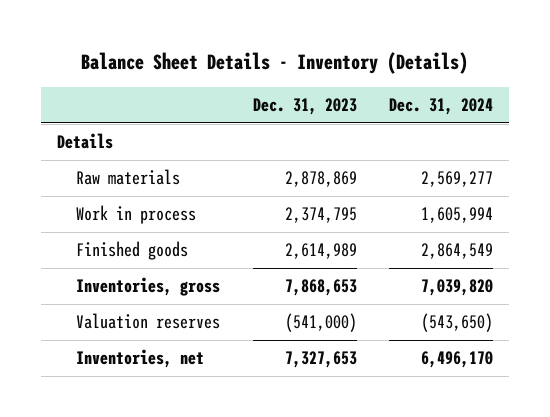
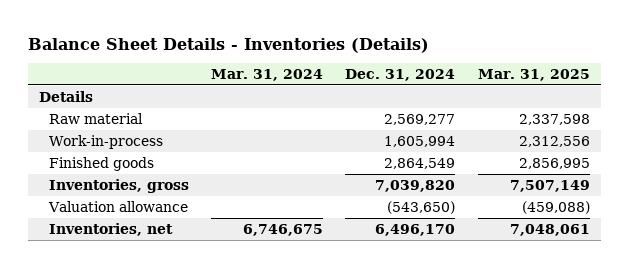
- Balance Sheet Details - Inventory (Details)
+ Balance Sheet Details - Inventories (Details)
- | Dec. 31, 2023 | Dec. 31, 2024
+ | Mar. 31, 2024 | Dec. 31, 2024 | Mar. 31, 2025
- Raw materials | 2,878,869 | 2,569,277
- Work in process | 2,374,795 | 1,605,994
+ Raw material | | 2,569,277 | 2,337,598
+ Work-in-process | | 1,605,994 | 2,312,556
- Valuation reserves | (541,000) | (543,650)
+ Valuation allowance | | (543,650) | (459,088)

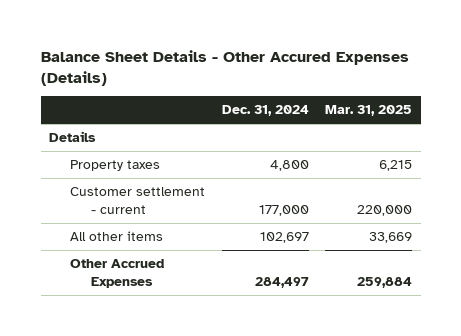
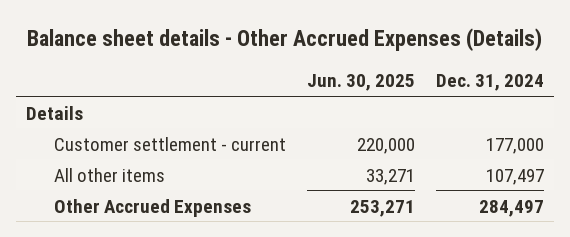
- Balance Sheet Details - Other Accured Expenses (Details)
+ Balance sheet details - Other Accrued Expenses (Details)
- | Dec. 31, 2024 | Mar. 31, 2025
+ | Jun. 30, 2025 | Dec. 31, 2024
- Property taxes | 4,800 | 6,215
- All other items | 102,697 | 33,669
+ All other items | 33,271 | 107,497

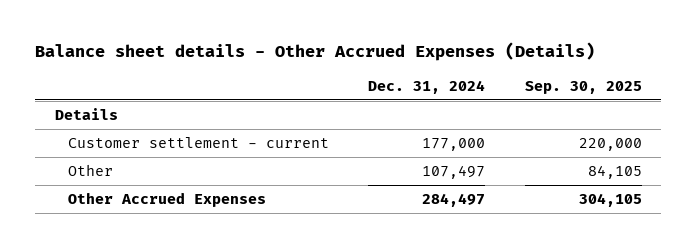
- | Jun. 30, 2025 | Dec. 31, 2024
+ | Dec. 31, 2024 | Sep. 30, 2025
- All other items | 33,271 | 107,497
+ Other | 107,497 | 84,105

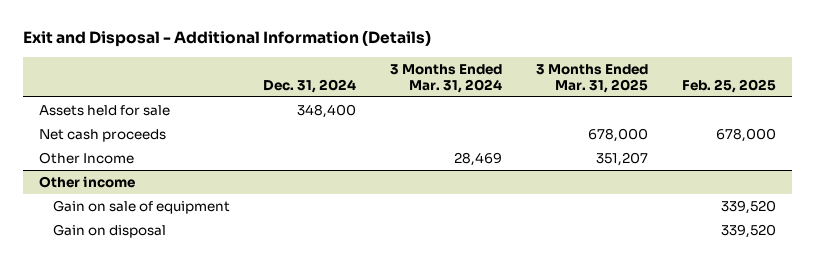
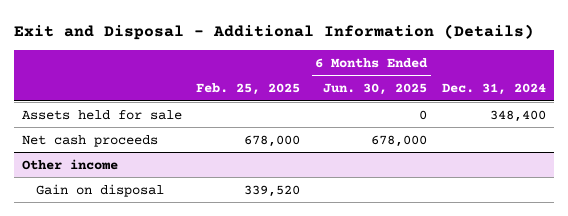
- | Dec. 31, 2024 | 3 Months Ended Mar. 31, 2024 | 3 Months Ended Mar. 31, 2025 | Feb. 25, 2025
+ | Feb. 25, 2025 | 6 Months Ended Jun. 30, 2025 | Dec. 31, 2024
- Other Income | | 28,469 | 351,207 |
@ Other income
- Gain on sale of equipment | | | | 339,520

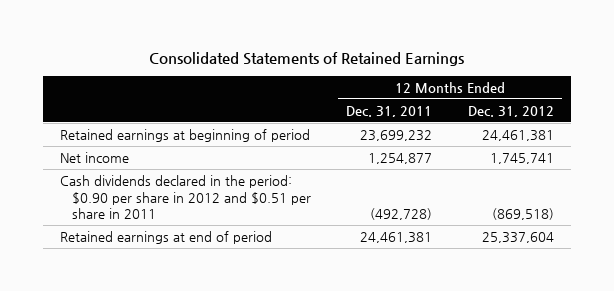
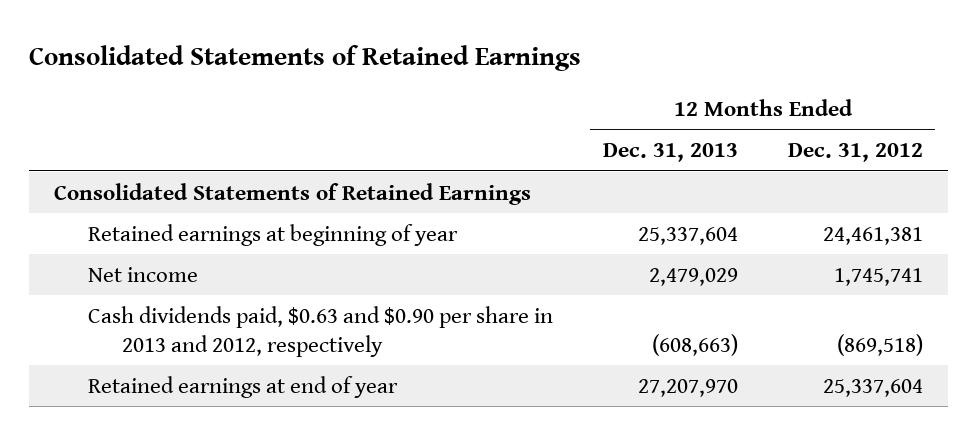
- | 12 Months Ended Dec. 31, 2011 | 12 Months Ended Dec. 31, 2012
+ | 12 Months Ended Dec. 31, 2013 | 12 Months Ended Dec. 31, 2012
- Retained earnings at beginning of period | 23,699,232 | 24,461,381
+ Consolidated Statements of Retained Earnings
+ Retained earnings at beginning of year | 25,337,604 | 24,461,381
- Cash dividends declared in the period: $0.90 per share in 2012 and $0.51 per share in 2011 | (492,728) | (869,518)
- Retained earnings at end of period | 24,461,381 | 25,337,604
+ Cash dividends paid, $0.63 and $0.90 per share in 2013 and 2012, respectively | (608,663) | (869,518)
+ Retained earnings at end of year | 27,207,970 | 25,337,604

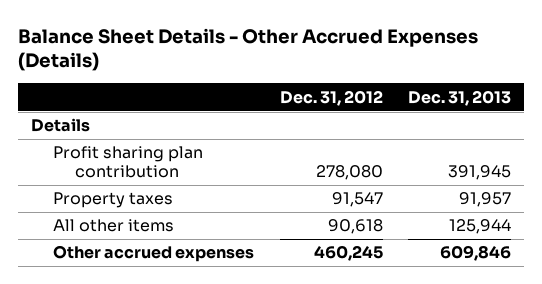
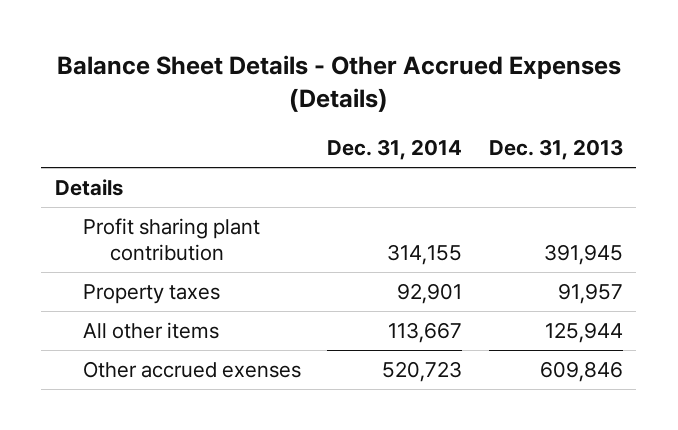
- | Dec. 31, 2012 | Dec. 31, 2013
+ | Dec. 31, 2014 | Dec. 31, 2013
- Profit sharing plan contribution | 278,080 | 391,945
+ Profit sharing plant contribution | 314,155 | 391,945
- Other accrued expenses | 460,245 | 609,846
+ Other accrued exenses | 520,723 | 609,846

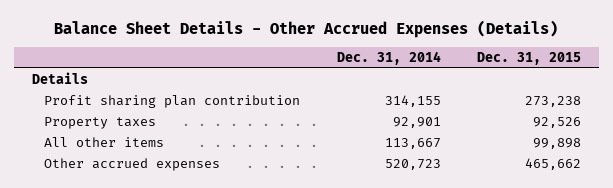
- | Dec. 31, 2014 | Dec. 31, 2013
+ | Dec. 31, 2014 | Dec. 31, 2015
- Profit sharing plant contribution | 314,155 | 391,945
+ Profit sharing plan contribution | 314,155 | 273,238
- Other accrued exenses | 520,723 | 609,846
+ Other accrued expenses | 520,723 | 465,662

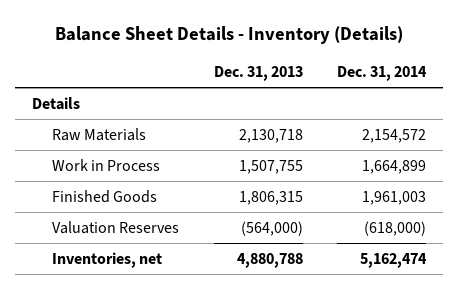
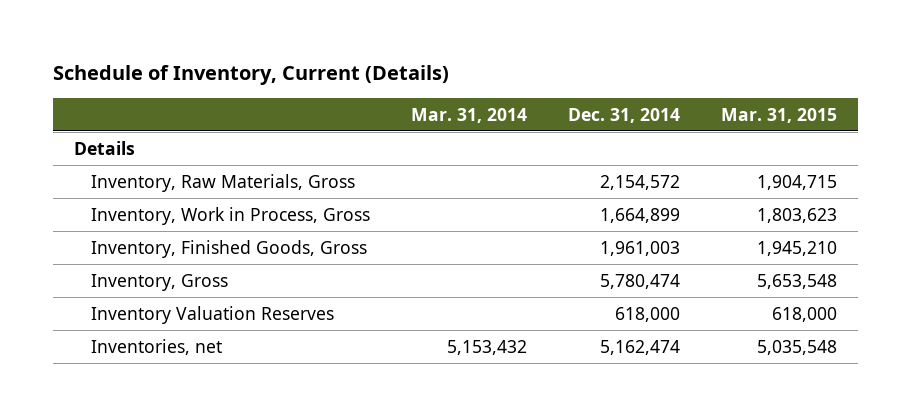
- Balance Sheet Details - Inventory (Details)
+ Schedule of Inventory, Current (Details)
- | Dec. 31, 2013 | Dec. 31, 2014
+ | Mar. 31, 2014 | Dec. 31, 2014 | Mar. 31, 2015
- Raw Materials | 2,130,718 | 2,154,572
- Work in Process | 1,507,755 | 1,664,899
- Finished Goods | 1,806,315 | 1,961,003
- Valuation Reserves | (564,000) | (618,000)
+ Inventory, Raw Materials, Gross | | 2,154,572 | 1,904,715
+ Inventory, Work in Process, Gross | | 1,664,899 | 1,803,623
+ Inventory, Finished Goods, Gross | | 1,961,003 | 1,945,210
+ Inventory, Gross | | 5,780,474 | 5,653,548
+ Inventory Valuation Reserves | | 618,000 | 618,000

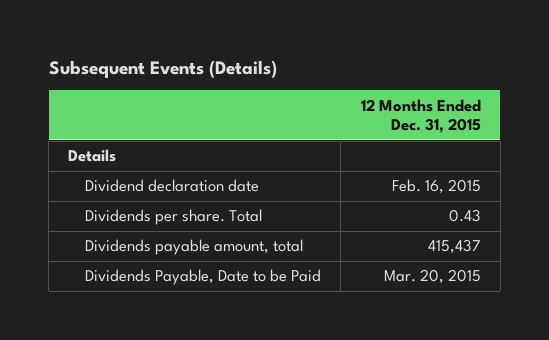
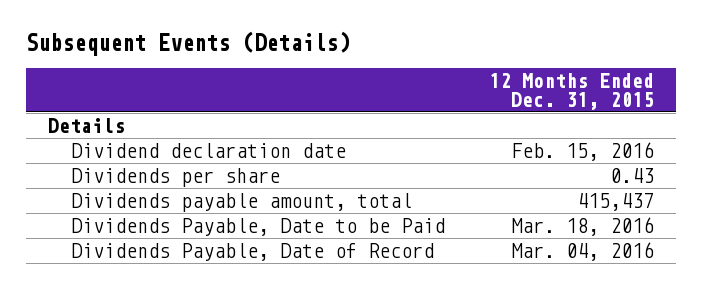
- Dividend declaration date | Feb. 16, 2015
- Dividends per share. Total | 0.43
+ Dividend declaration date | Feb. 15, 2016
+ Dividends per share | 0.43
- Dividends Payable, Date to be Paid | Mar. 20, 2015
+ Dividends Payable, Date to be Paid | Mar. 18, 2016
+ Dividends Payable, Date of Record | Mar. 04, 2016

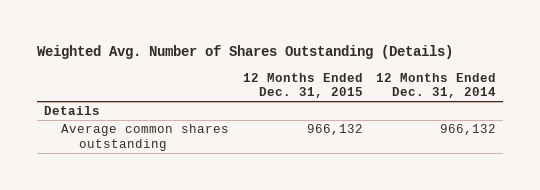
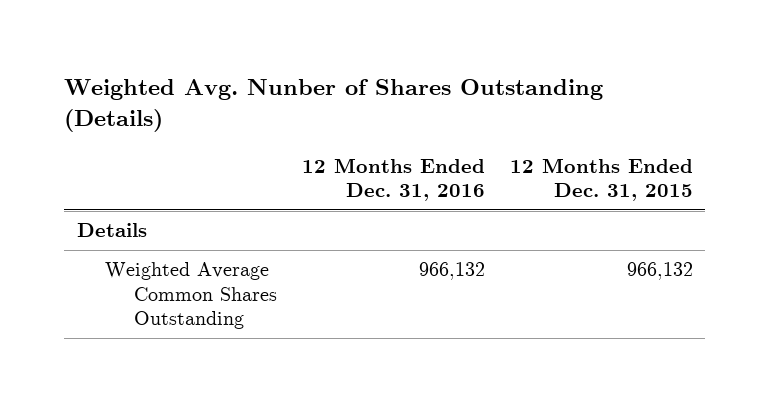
- Weighted Avg. Number of Shares Outstanding (Details)
+ Weighted Avg. Nunber of Shares Outstanding (Details)
- | 12 Months Ended Dec. 31, 2015 | 12 Months Ended Dec. 31, 2014
+ | 12 Months Ended Dec. 31, 2016 | 12 Months Ended Dec. 31, 2015
- Average common shares outstanding | 966,132 | 966,132
+ Weighted Average Common Shares Outstanding | 966,132 | 966,132

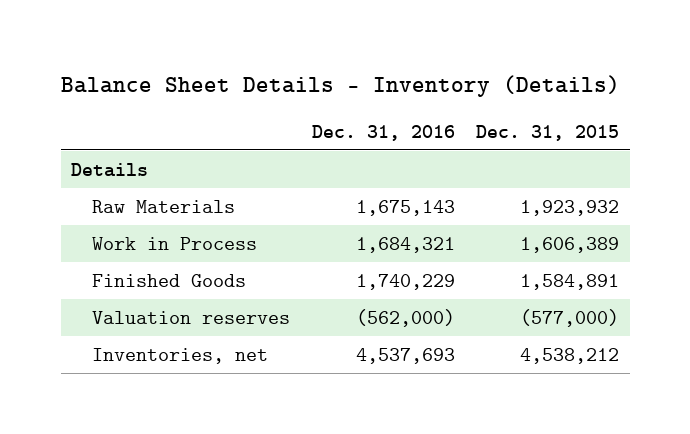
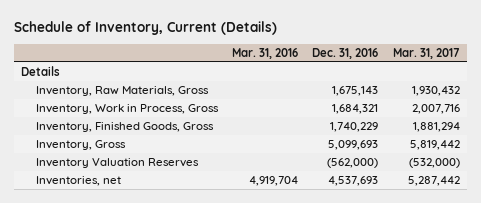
- Balance Sheet Details - Inventory (Details)
+ Schedule of Inventory, Current (Details)
- | Dec. 31, 2016 | Dec. 31, 2015
+ | Mar. 31, 2016 | Dec. 31, 2016 | Mar. 31, 2017
- Raw Materials | 1,675,143 | 1,923,932
- Work in Process | 1,684,321 | 1,606,389
- Finished Goods | 1,740,229 | 1,584,891
- Valuation reserves | (562,000) | (577,000)
+ Inventory, Raw Materials, Gross | | 1,675,143 | 1,930,432
+ Inventory, Work in Process, Gross | | 1,684,321 | 2,007,716
+ Inventory, Finished Goods, Gross | | 1,740,229 | 1,881,294
+ Inventory, Gross | | 5,099,693 | 5,819,442
+ Inventory Valuation Reserves | | (562,000) | (532,000)

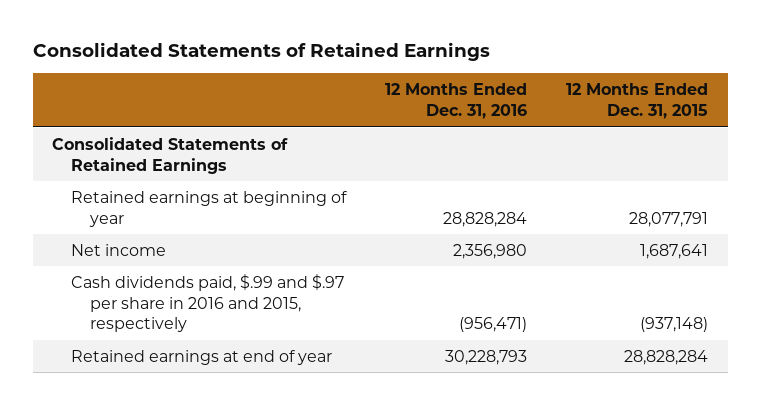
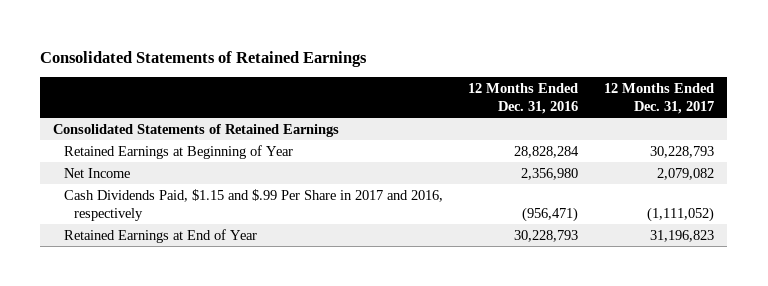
- | 12 Months Ended Dec. 31, 2016 | 12 Months Ended Dec. 31, 2015
+ | 12 Months Ended Dec. 31, 2016 | 12 Months Ended Dec. 31, 2017
- Retained earnings at beginning of year | 28,828,284 | 28,077,791
- Net income | 2,356,980 | 1,687,641
- Cash dividends paid, $.99 and $.97 per share in 2016 and 2015, respectively | (956,471) | (937,148)
- Retained earnings at end of year | 30,228,793 | 28,828,284
+ Retained Earnings at Beginning of Year | 28,828,284 | 30,228,793
+ Net Income | 2,356,980 | 2,079,082
+ Cash Dividends Paid, $1.15 and $.99 Per Share in 2017 and 2016, respectively | (956,471) | (1,111,052)
+ Retained Earnings at End of Year | 30,228,793 | 31,196,823

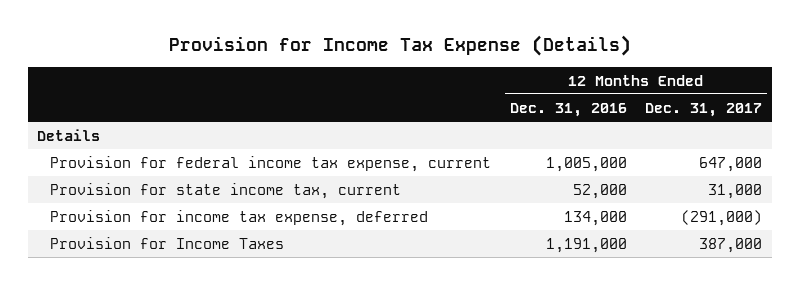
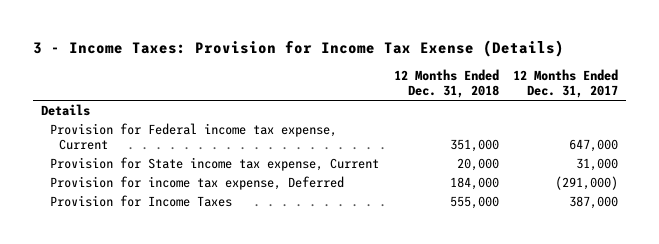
- Provision for Income Tax Expense (Details)
+ 3 - Income Taxes: Provision for Income Tax Exense (Details)
- | 12 Months Ended Dec. 31, 2016 | 12 Months Ended Dec. 31, 2017
+ | 12 Months Ended Dec. 31, 2018 | 12 Months Ended Dec. 31, 2017
- Provision for federal income tax expense, current | 1,005,000 | 647,000
- Provision for state income tax, current | 52,000 | 31,000
- Provision for income tax expense, deferred | 134,000 | (291,000)
+ Provision for Federal income tax expense, Current | 351,000 | 647,000
+ Provision for State income tax expense, Current | 20,000 | 31,000
+ Provision for income tax expense, Deferred | 184,000 | (291,000)

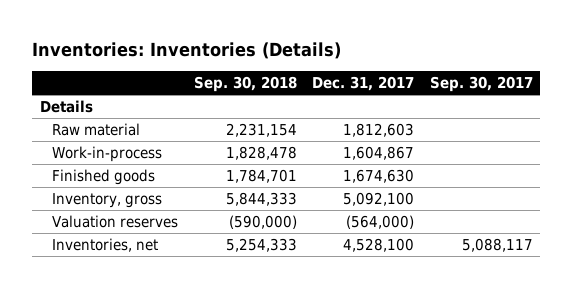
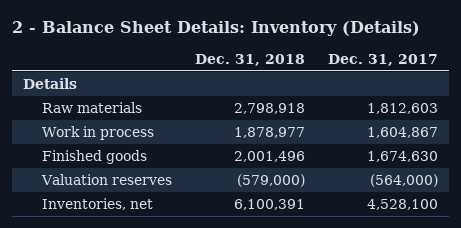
- Inventories: Inventories (Details)
+ 2 - Balance Sheet Details: Inventory (Details)
- | Sep. 30, 2018 | Dec. 31, 2017 | Sep. 30, 2017
+ | Dec. 31, 2018 | Dec. 31, 2017
- Raw material | 2,231,154 | 1,812,603 |
- Work-in-process | 1,828,478 | 1,604,867 |
+ Raw materials | 2,798,918 | 1,812,603
+ Work in process | 1,878,977 | 1,604,867
- Inventory, gross | 5,844,333 | 5,092,100 |

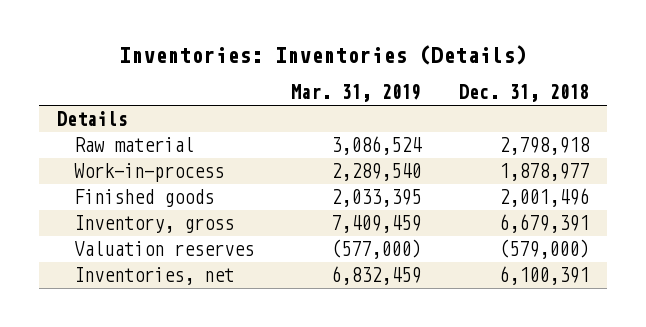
- 2 - Balance Sheet Details: Inventory (Details)
+ Inventories: Inventories (Details)
- | Dec. 31, 2018 | Dec. 31, 2017
+ | Mar. 31, 2019 | Dec. 31, 2018
- Raw materials | 2,798,918 | 1,812,603
- Work in process | 1,878,977 | 1,604,867
+ Raw material | 3,086,524 | 2,798,918
+ Work-in-process | 2,289,540 | 1,878,977
+ Inventory, gross | 7,409,459 | 6,679,391

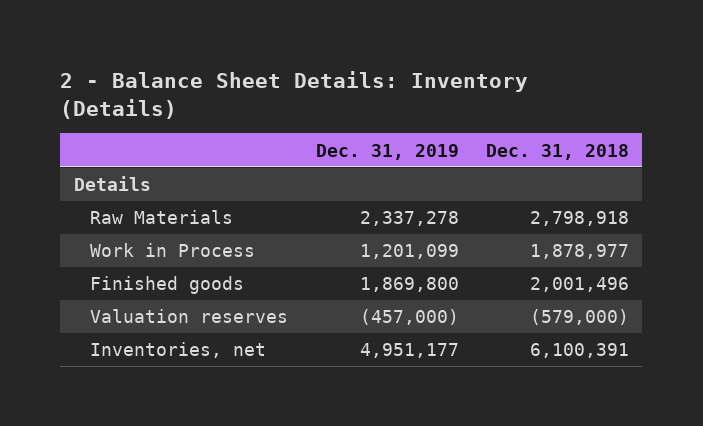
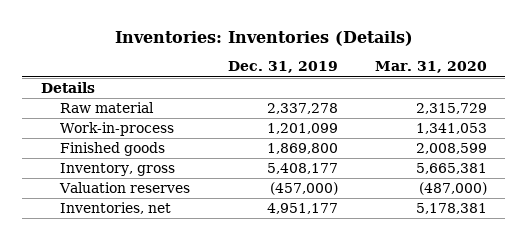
- 2 - Balance Sheet Details: Inventory (Details)
+ Inventories: Inventories (Details)
- | Dec. 31, 2019 | Dec. 31, 2018
+ | Dec. 31, 2019 | Mar. 31, 2020
- Raw Materials | 2,337,278 | 2,798,918
- Work in Process | 1,201,099 | 1,878,977
+ Raw material | 2,337,278 | 2,315,729
+ Work-in-process | 1,201,099 | 1,341,053
+ Inventory, gross | 5,408,177 | 5,665,381

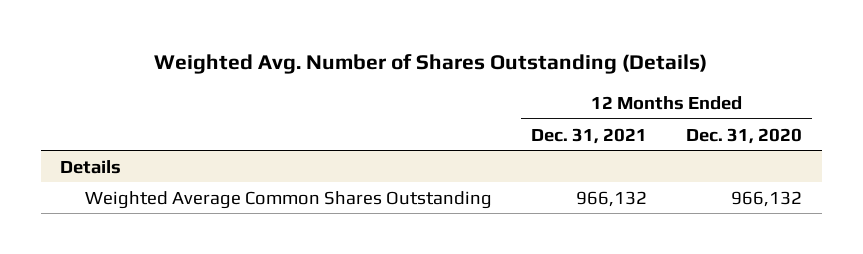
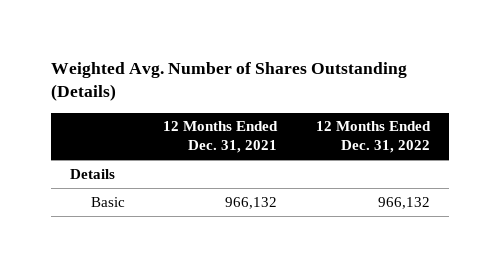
- | 12 Months Ended Dec. 31, 2021 | 12 Months Ended Dec. 31, 2020
+ | 12 Months Ended Dec. 31, 2021 | 12 Months Ended Dec. 31, 2022
- Weighted Average Common Shares Outstanding | 966,132 | 966,132
+ Basic | 966,132 | 966,132

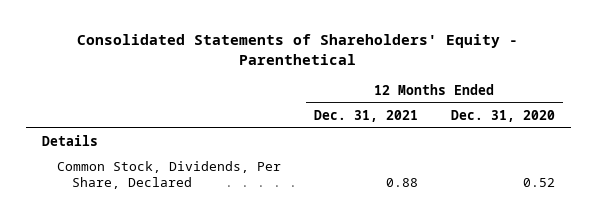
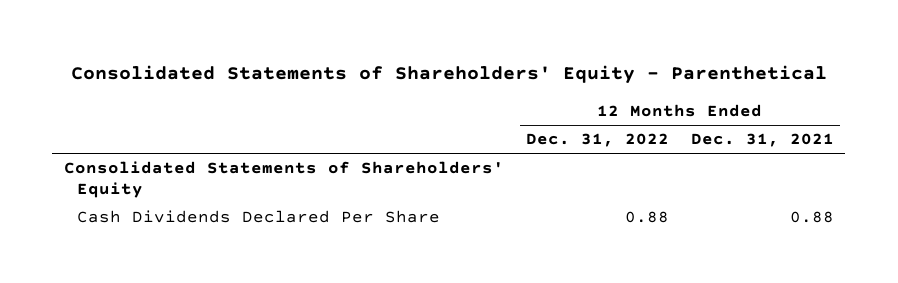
- | 12 Months Ended Dec. 31, 2021 | 12 Months Ended Dec. 31, 2020
+ | 12 Months Ended Dec. 31, 2022 | 12 Months Ended Dec. 31, 2021
- Details
- Common Stock, Dividends, Per Share, Declared | 0.88 | 0.52
+ Consolidated Statements of Shareholders' Equity
+ Cash Dividends Declared Per Share | 0.88 | 0.88

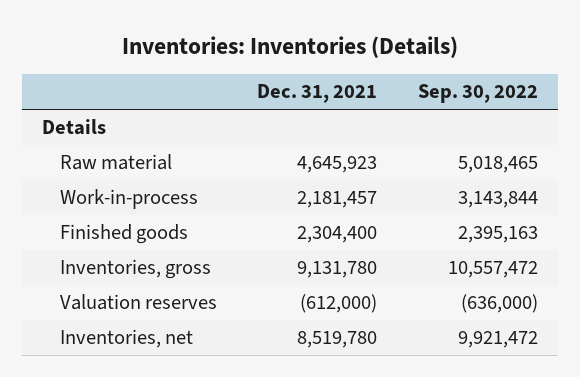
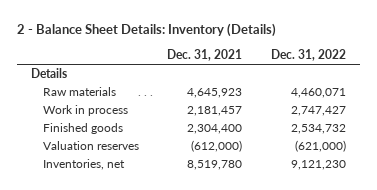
- Inventories: Inventories (Details)
+ 2 - Balance Sheet Details: Inventory (Details)
- | Dec. 31, 2021 | Sep. 30, 2022
+ | Dec. 31, 2021 | Dec. 31, 2022
- Raw material | 4,645,923 | 5,018,465
- Work-in-process | 2,181,457 | 3,143,844
+ Raw materials | 4,645,923 | 4,460,071
+ Work in process | 2,181,457 | 2,747,427
- Inventories, gross | 9,131,780 | 10,557,472

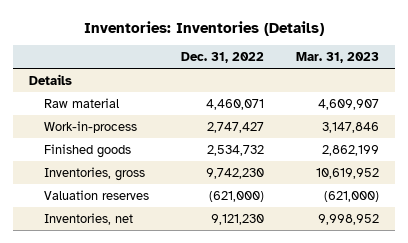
- 2 - Balance Sheet Details: Inventory (Details)
+ Inventories: Inventories (Details)
- | Dec. 31, 2021 | Dec. 31, 2022
+ | Dec. 31, 2022 | Mar. 31, 2023
- Raw materials | 4,645,923 | 4,460,071
- Work in process | 2,181,457 | 2,747,427
+ Raw material | 4,460,071 | 4,609,907
+ Work-in-process | 2,747,427 | 3,147,846
+ Inventories, gross | 9,742,230 | 10,619,952

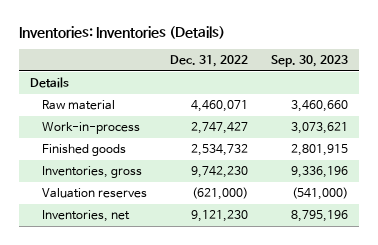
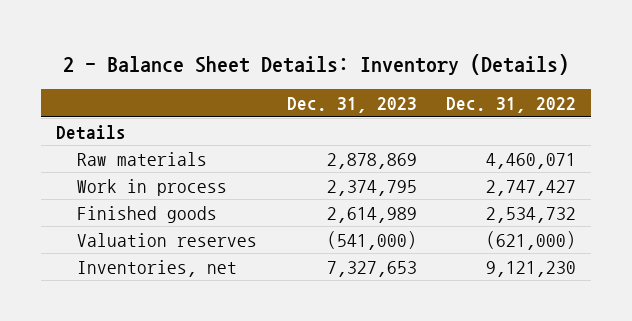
- Inventories: Inventories (Details)
+ 2 - Balance Sheet Details: Inventory (Details)
- | Dec. 31, 2022 | Sep. 30, 2023
+ | Dec. 31, 2023 | Dec. 31, 2022
- Raw material | 4,460,071 | 3,460,660
- Work-in-process | 2,747,427 | 3,073,621
+ Raw materials | 2,878,869 | 4,460,071
+ Work in process | 2,374,795 | 2,747,427
- Inventories, gross | 9,742,230 | 9,336,196

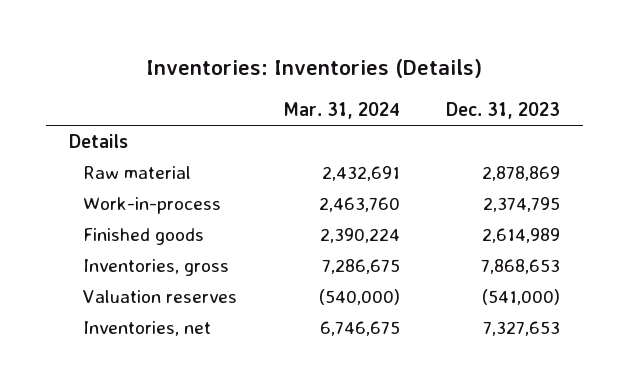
- 2 - Balance Sheet Details: Inventory (Details)
+ Inventories: Inventories (Details)
- | Dec. 31, 2023 | Dec. 31, 2022
+ | Mar. 31, 2024 | Dec. 31, 2023
- Raw materials | 2,878,869 | 4,460,071
- Work in process | 2,374,795 | 2,747,427
+ Raw material | 2,432,691 | 2,878,869
+ Work-in-process | 2,463,760 | 2,374,795
+ Inventories, gross | 7,286,675 | 7,868,653

